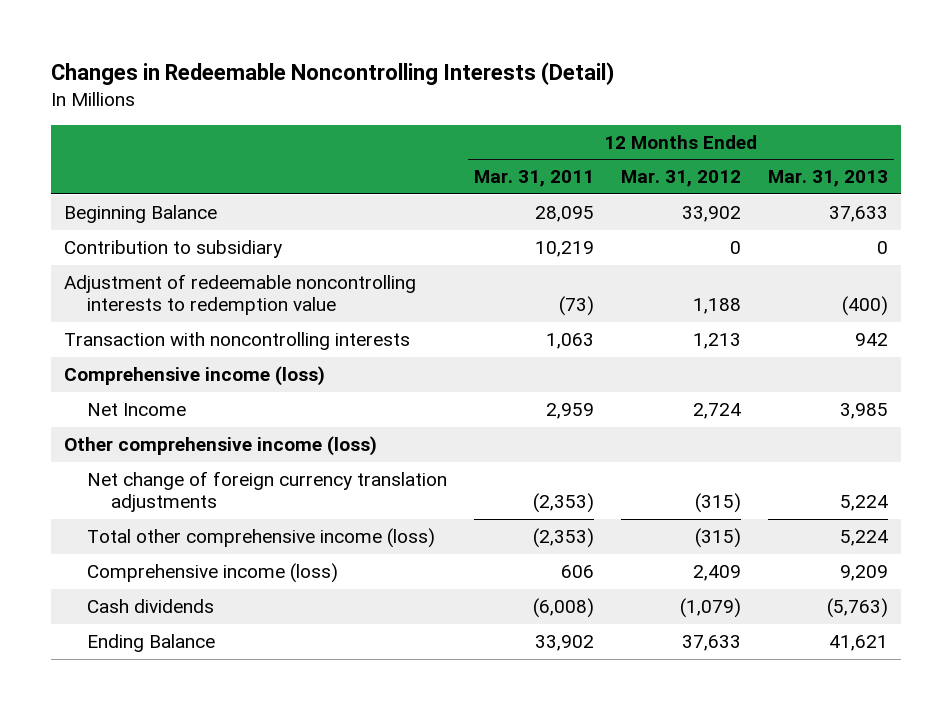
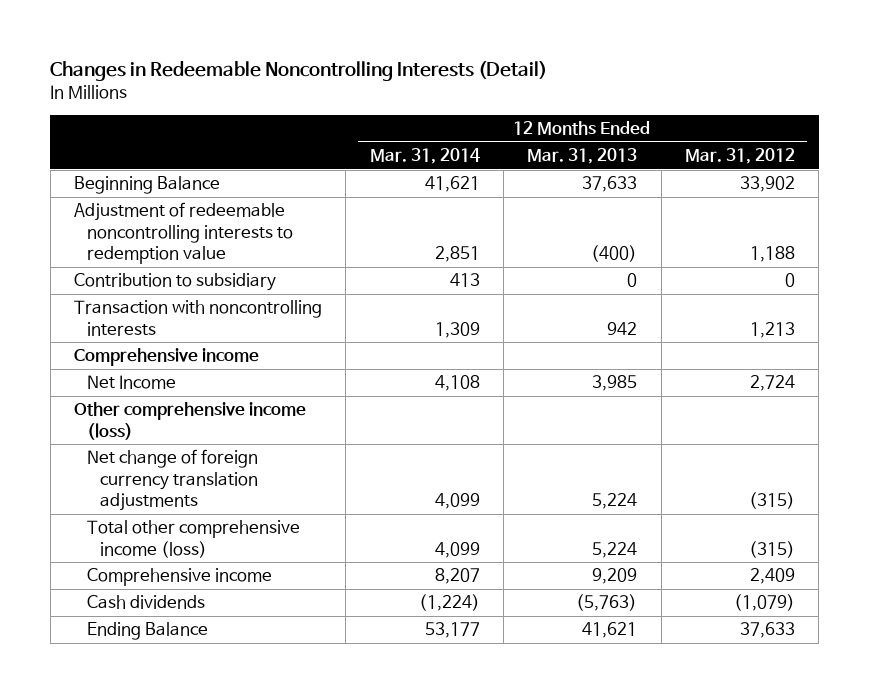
- | 12 Months Ended Mar. 31, 2011 | 12 Months Ended Mar. 31, 2012 | 12 Months Ended Mar. 31, 2013
+ | 12 Months Ended Mar. 31, 2014 | 12 Months Ended Mar. 31, 2013 | 12 Months Ended Mar. 31, 2012
moved down: Contribution to subsidiary | 413 | 0 | 0
- Comprehensive income (loss)
+ Comprehensive income
- Comprehensive income (loss) | 606 | 2,409 | 9,209
+ Comprehensive income | 8,207 | 9,209 | 2,409

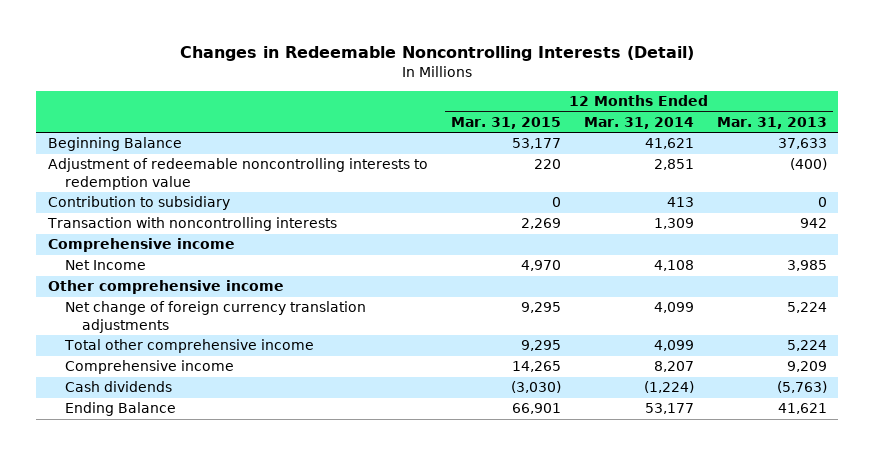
- | 12 Months Ended Mar. 31, 2014 | 12 Months Ended Mar. 31, 2013 | 12 Months Ended Mar. 31, 2012
+ | 12 Months Ended Mar. 31, 2015 | 12 Months Ended Mar. 31, 2014 | 12 Months Ended Mar. 31, 2013
- Other comprehensive income (loss)
+ Other comprehensive income
- Total other comprehensive income (loss) | 4,099 | 5,224 | (315)
+ Total other comprehensive income | 9,295 | 4,099 | 5,224

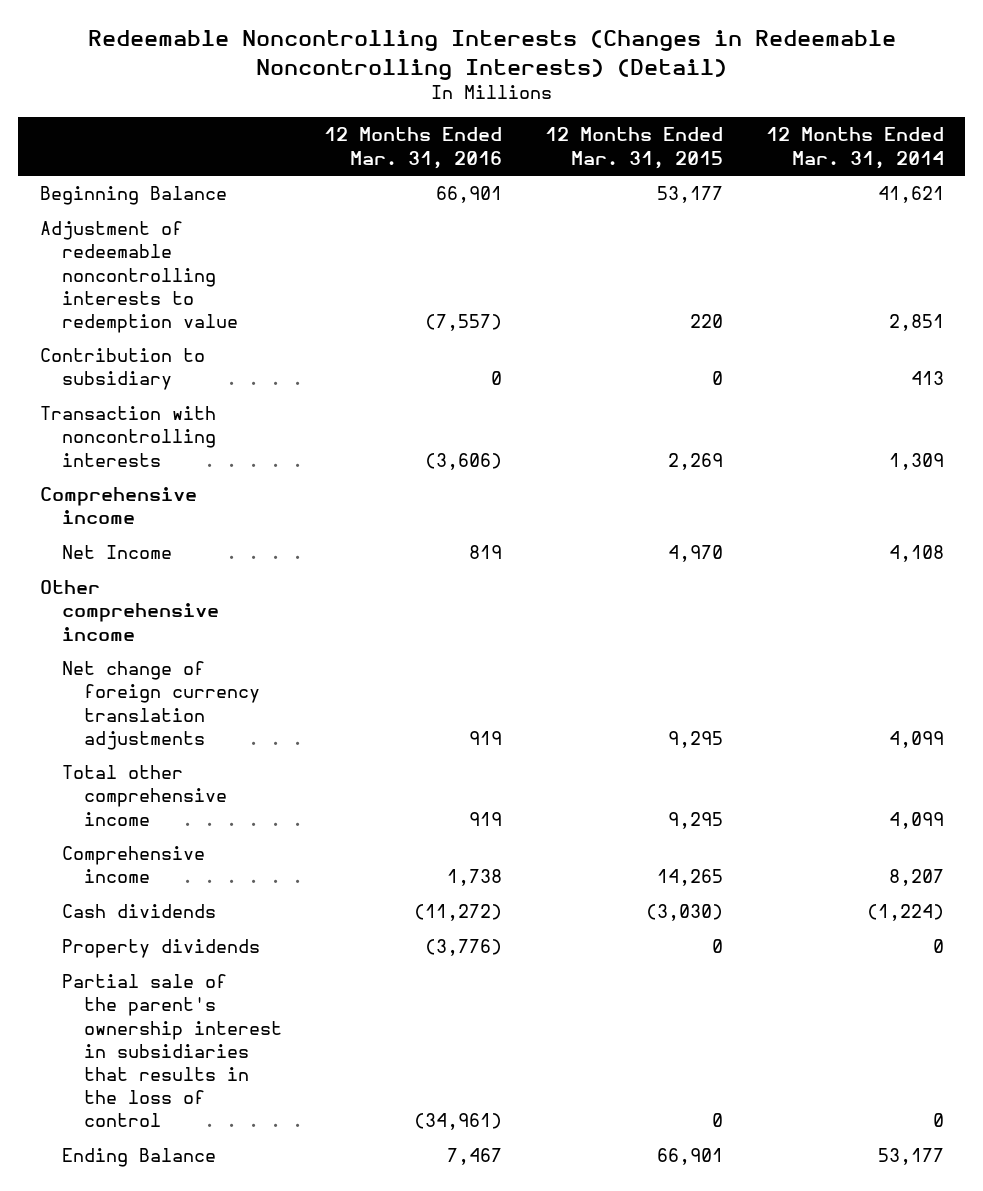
- Changes in Redeemable Noncontrolling Interests (Detail)
+ Redeemable Noncontrolling Interests (Changes in Redeemable Noncontrolling Interests) (Detail)
- | 12 Months Ended Mar. 31, 2015 | 12 Months Ended Mar. 31, 2014 | 12 Months Ended Mar. 31, 2013
+ | 12 Months Ended Mar. 31, 2016 | 12 Months Ended Mar. 31, 2015 | 12 Months Ended Mar. 31, 2014
+ Property dividends | (3,776) | 0 | 0
+ Partial sale of the parent's ownership interest in subsidiaries that results in the loss of control | (34,961) | 0 | 0

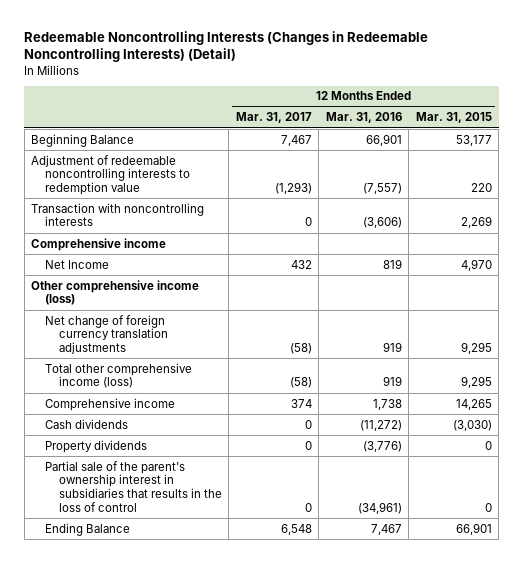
- | 12 Months Ended Mar. 31, 2016 | 12 Months Ended Mar. 31, 2015 | 12 Months Ended Mar. 31, 2014
+ | 12 Months Ended Mar. 31, 2017 | 12 Months Ended Mar. 31, 2016 | 12 Months Ended Mar. 31, 2015
- Contribution to subsidiary | 0 | 0 | 413
- Other comprehensive income
+ Other comprehensive income (loss)
- Total other comprehensive income | 919 | 9,295 | 4,099
+ Total other comprehensive income (loss) | (58) | 919 | 9,295

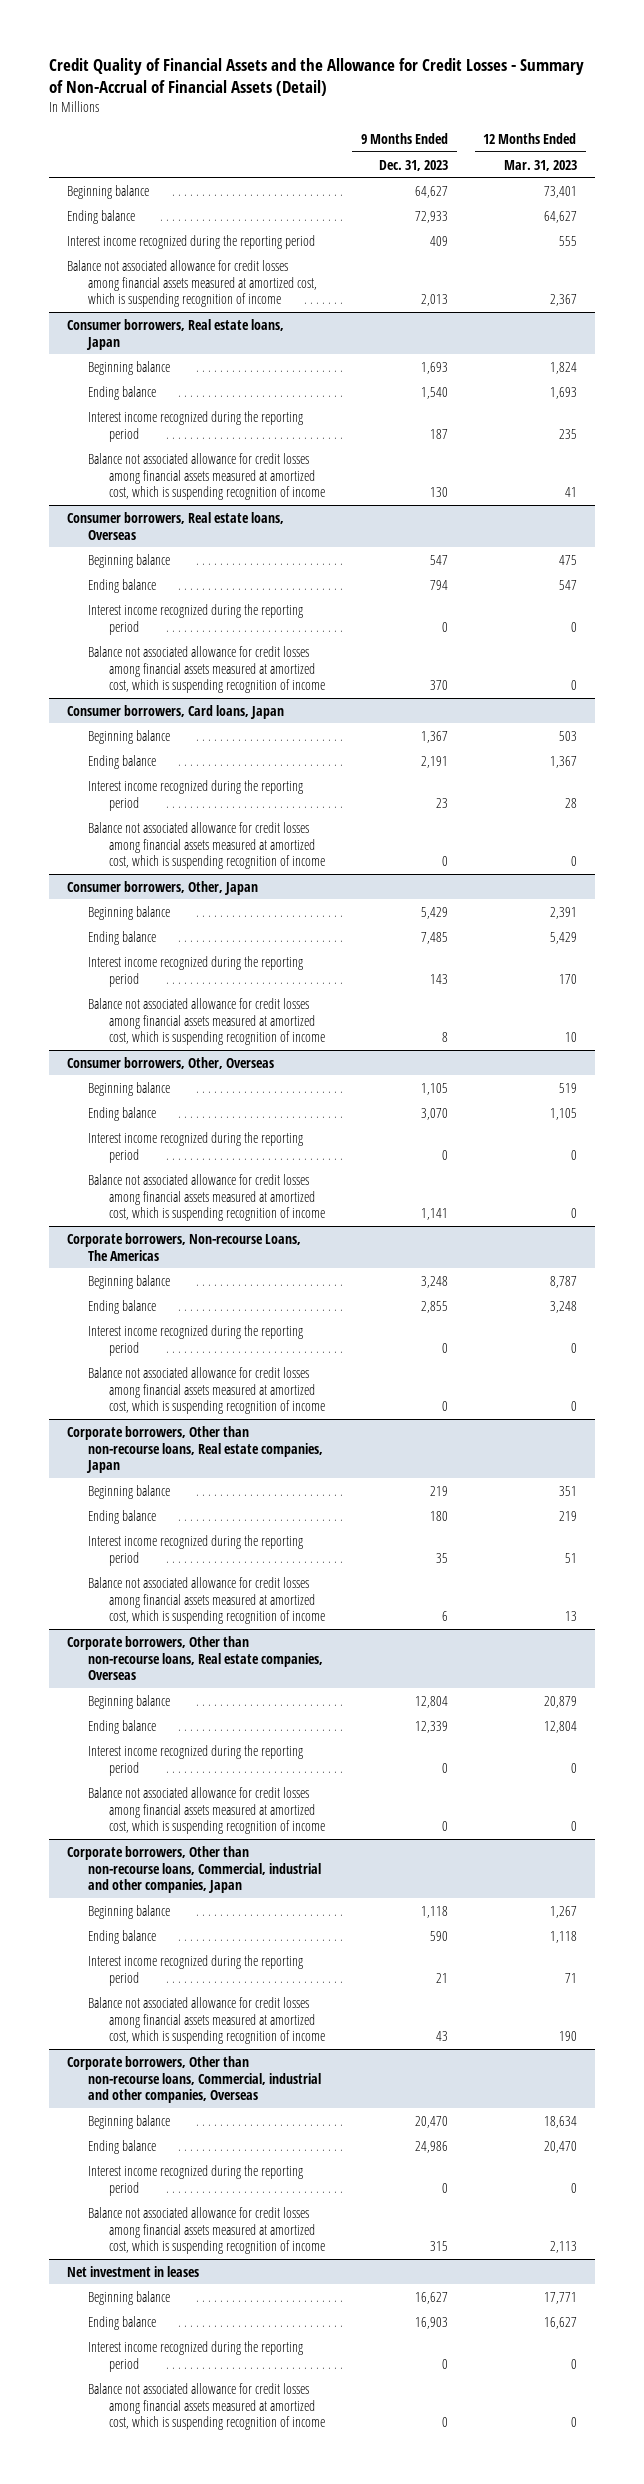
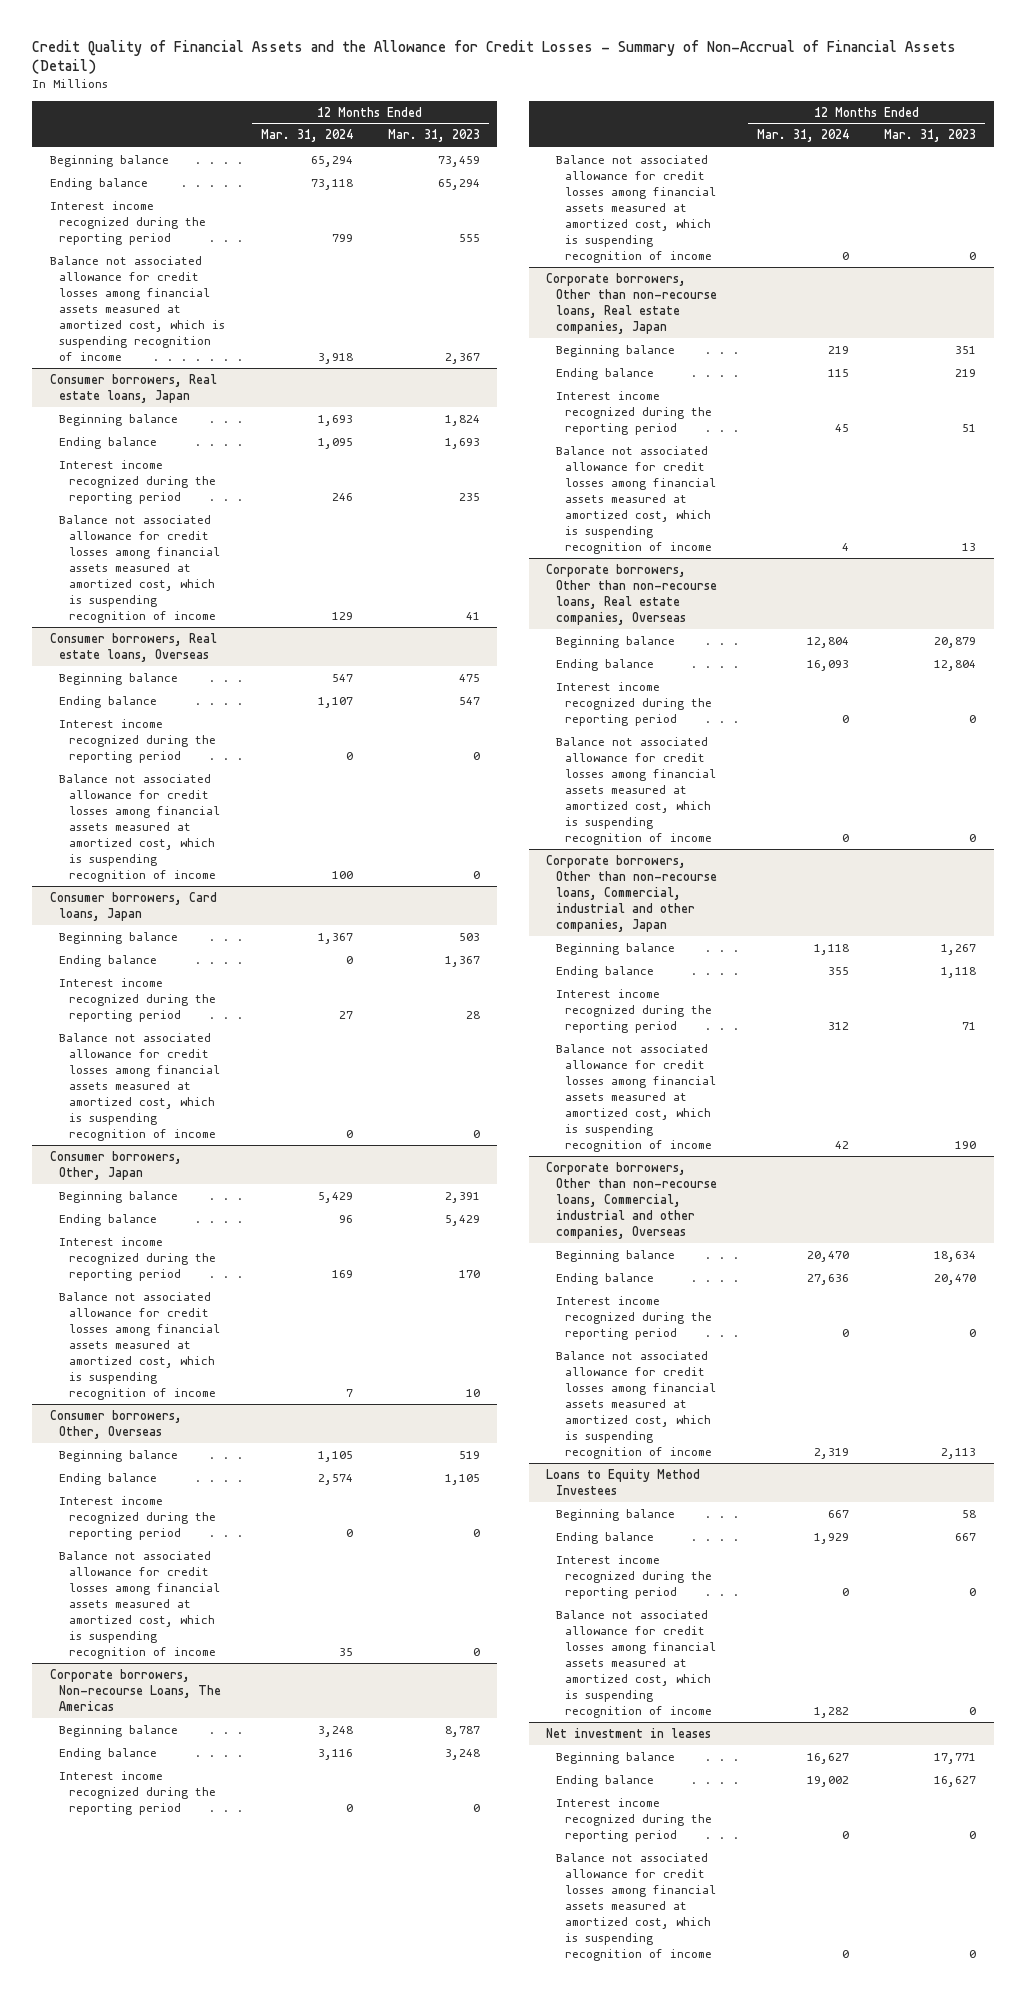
- | 9 Months Ended Dec. 31, 2023 | 12 Months Ended Mar. 31, 2023
+ | 12 Months Ended Mar. 31, 2024 | 12 Months Ended Mar. 31, 2023
- Beginning balance | 64,627 | 73,401
- Ending balance | 72,933 | 64,627
+ Beginning balance | 65,294 | 73,459
+ Ending balance | 73,118 | 65,294
+ Loans to Equity Method Investees
+ Beginning balance | 667 | 58
+ Ending balance | 1,929 | 667
+ Interest income recognized during the reporting period | 0 | 0
+ Balance not associated allowance for credit losses among financial assets measured at amortized cost, which is suspending recognition of income | 1,282 | 0

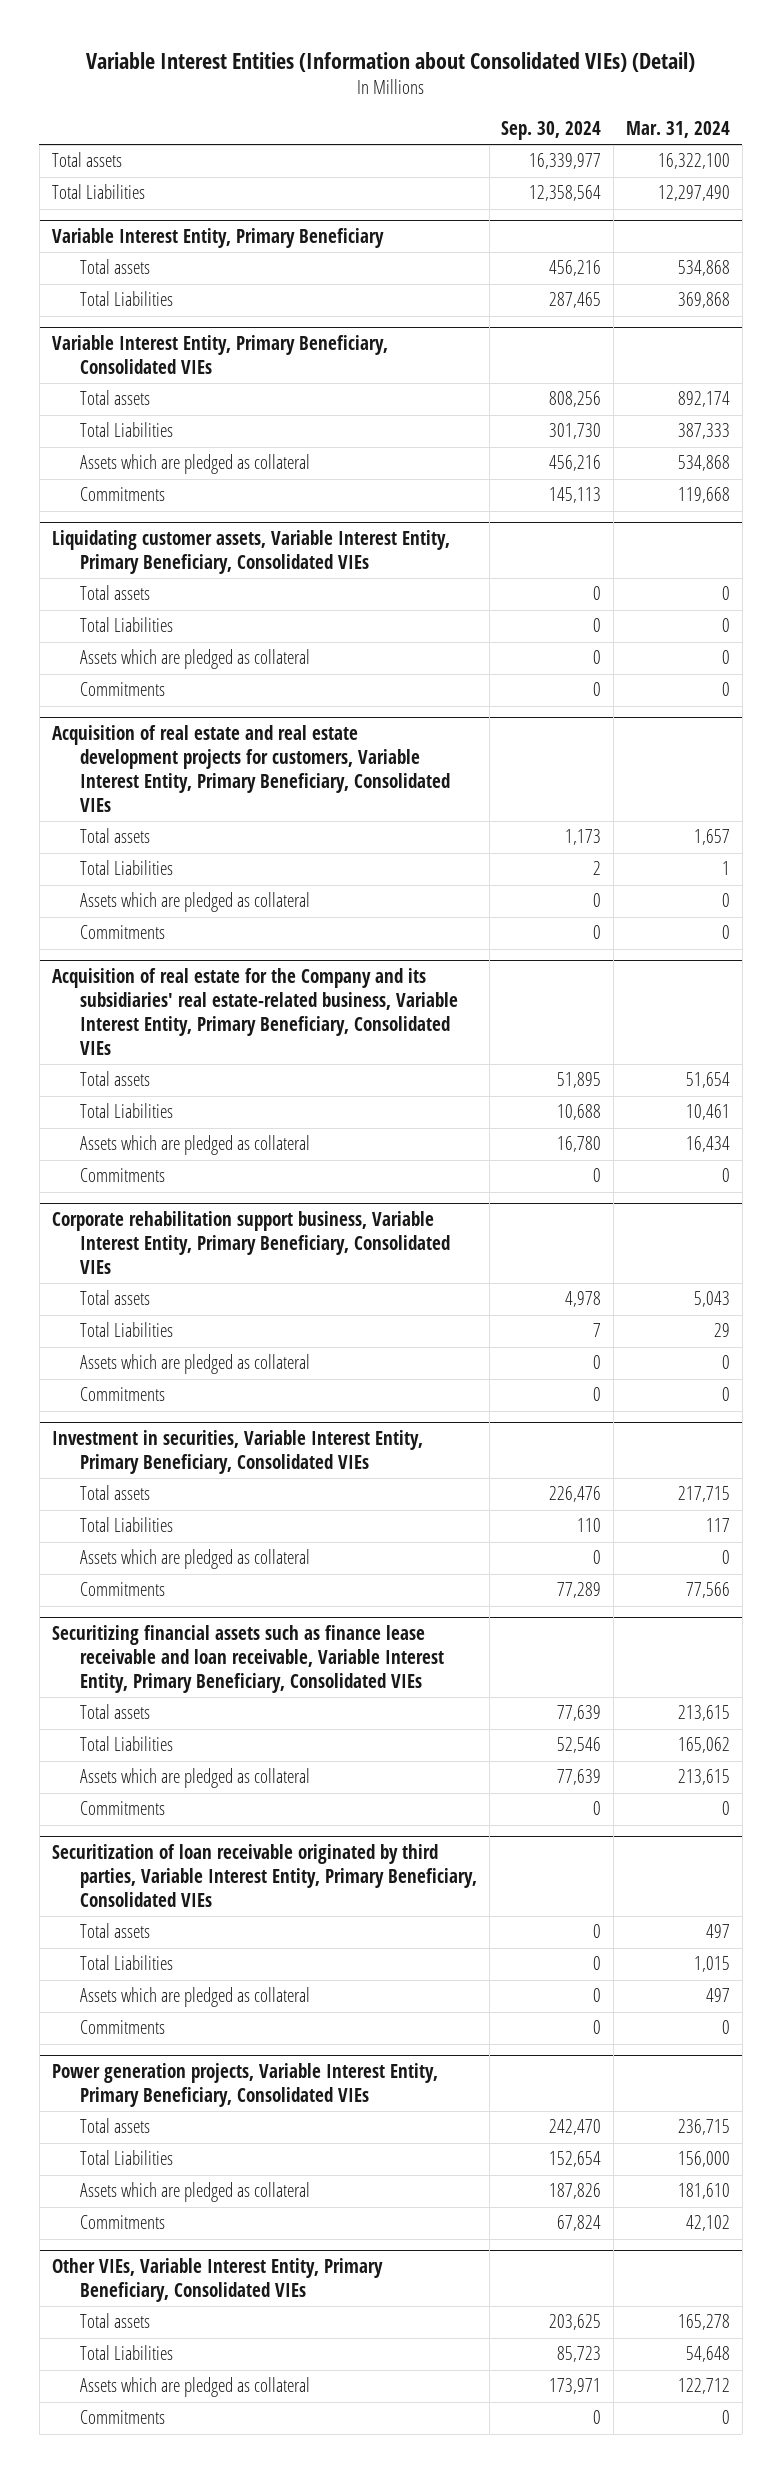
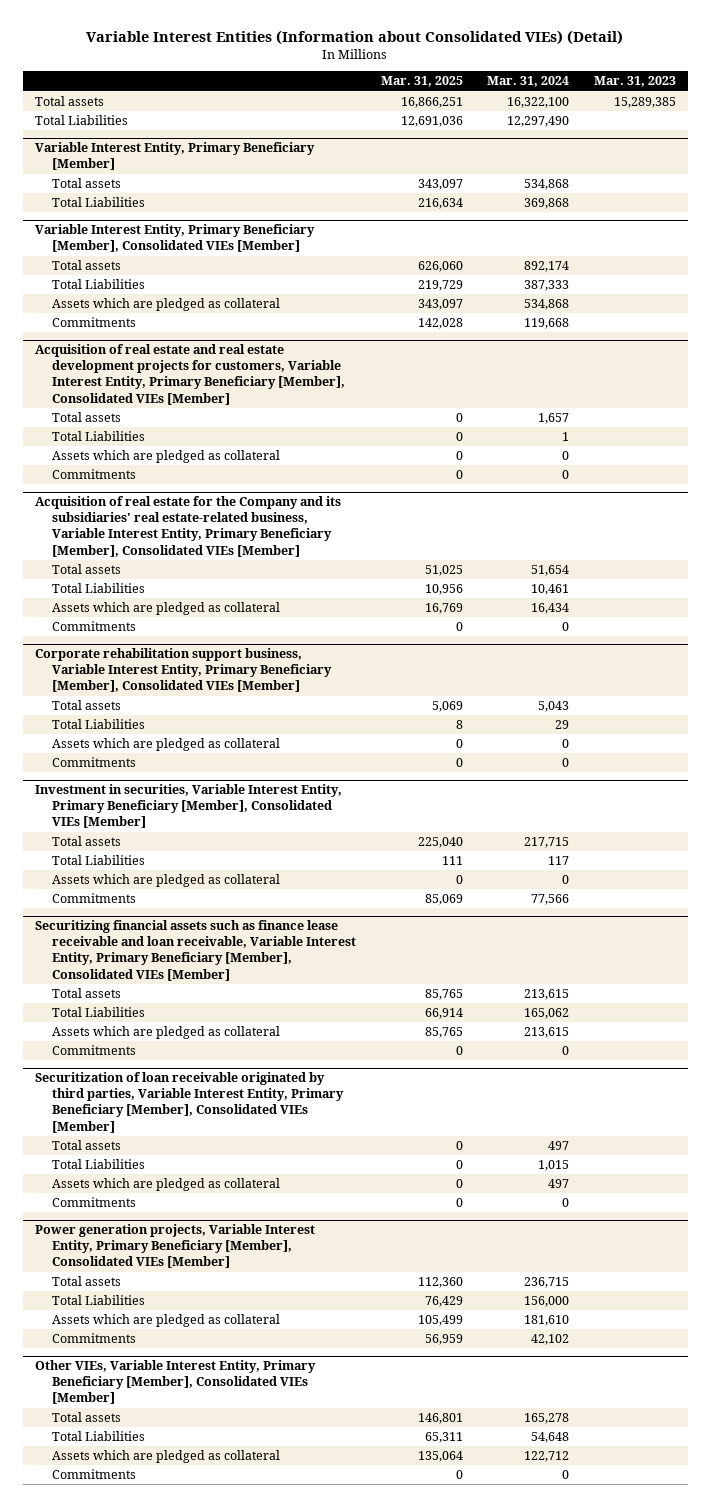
- | Sep. 30, 2024 | Mar. 31, 2024
+ | Mar. 31, 2025 | Mar. 31, 2024 | Mar. 31, 2023
- Variable Interest Entity, Primary Beneficiary
+ Variable Interest Entity, Primary Beneficiary [Member]
- Variable Interest Entity, Primary Beneficiary, Consolidated VIEs
+ Variable Interest Entity, Primary Beneficiary [Member], Consolidated VIEs [Member]
- Liquidating customer assets, Variable Interest Entity, Primary Beneficiary, Consolidated VIEs
- Total assets | 0 | 0
- Total Liabilities | 0 | 0
- Assets which are pledged as collateral | 0 | 0
- Commitments | 0 | 0
- Acquisition of real estate and real estate development projects for customers, Variable Interest Entity, Primary Beneficiary, Consolidated VIEs
+ Acquisition of real estate and real estate development projects for customers, Variable Interest Entity, Primary Beneficiary [Member], Consolidated VIEs [Member]
- Acquisition of real estate for the Company and its subsidiaries' real estate-related business, Variable Interest Entity, Primary Beneficiary, Consolidated VIEs
+ Acquisition of real estate for the Company and its subsidiaries' real estate-related business, Variable Interest Entity, Primary Beneficiary [Member], Consolidated VIEs [Member]
- Corporate rehabilitation support business, Variable Interest Entity, Primary Beneficiary, Consolidated VIEs
+ Corporate rehabilitation support business, Variable Interest Entity, Primary Beneficiary [Member], Consolidated VIEs [Member]
- Investment in securities, Variable Interest Entity, Primary Beneficiary, Consolidated VIEs
+ Investment in securities, Variable Interest Entity, Primary Beneficiary [Member], Consolidated VIEs [Member]
- Securitizing financial assets such as finance lease receivable and loan receivable, Variable Interest Entity, Primary Beneficiary, Consolidated VIEs
+ Securitizing financial assets such as finance lease receivable and loan receivable, Variable Interest Entity, Primary Beneficiary [Member], Consolidated VIEs [Member]
- Securitization of loan receivable originated by third parties, Variable Interest Entity, Primary Beneficiary, Consolidated VIEs
+ Securitization of loan receivable originated by third parties, Variable Interest Entity, Primary Beneficiary [Member], Consolidated VIEs [Member]
- Power generation projects, Variable Interest Entity, Primary Beneficiary, Consolidated VIEs
+ Power generation projects, Variable Interest Entity, Primary Beneficiary [Member], Consolidated VIEs [Member]
- Other VIEs, Variable Interest Entity, Primary Beneficiary, Consolidated VIEs
+ Other VIEs, Variable Interest Entity, Primary Beneficiary [Member], Consolidated VIEs [Member]

